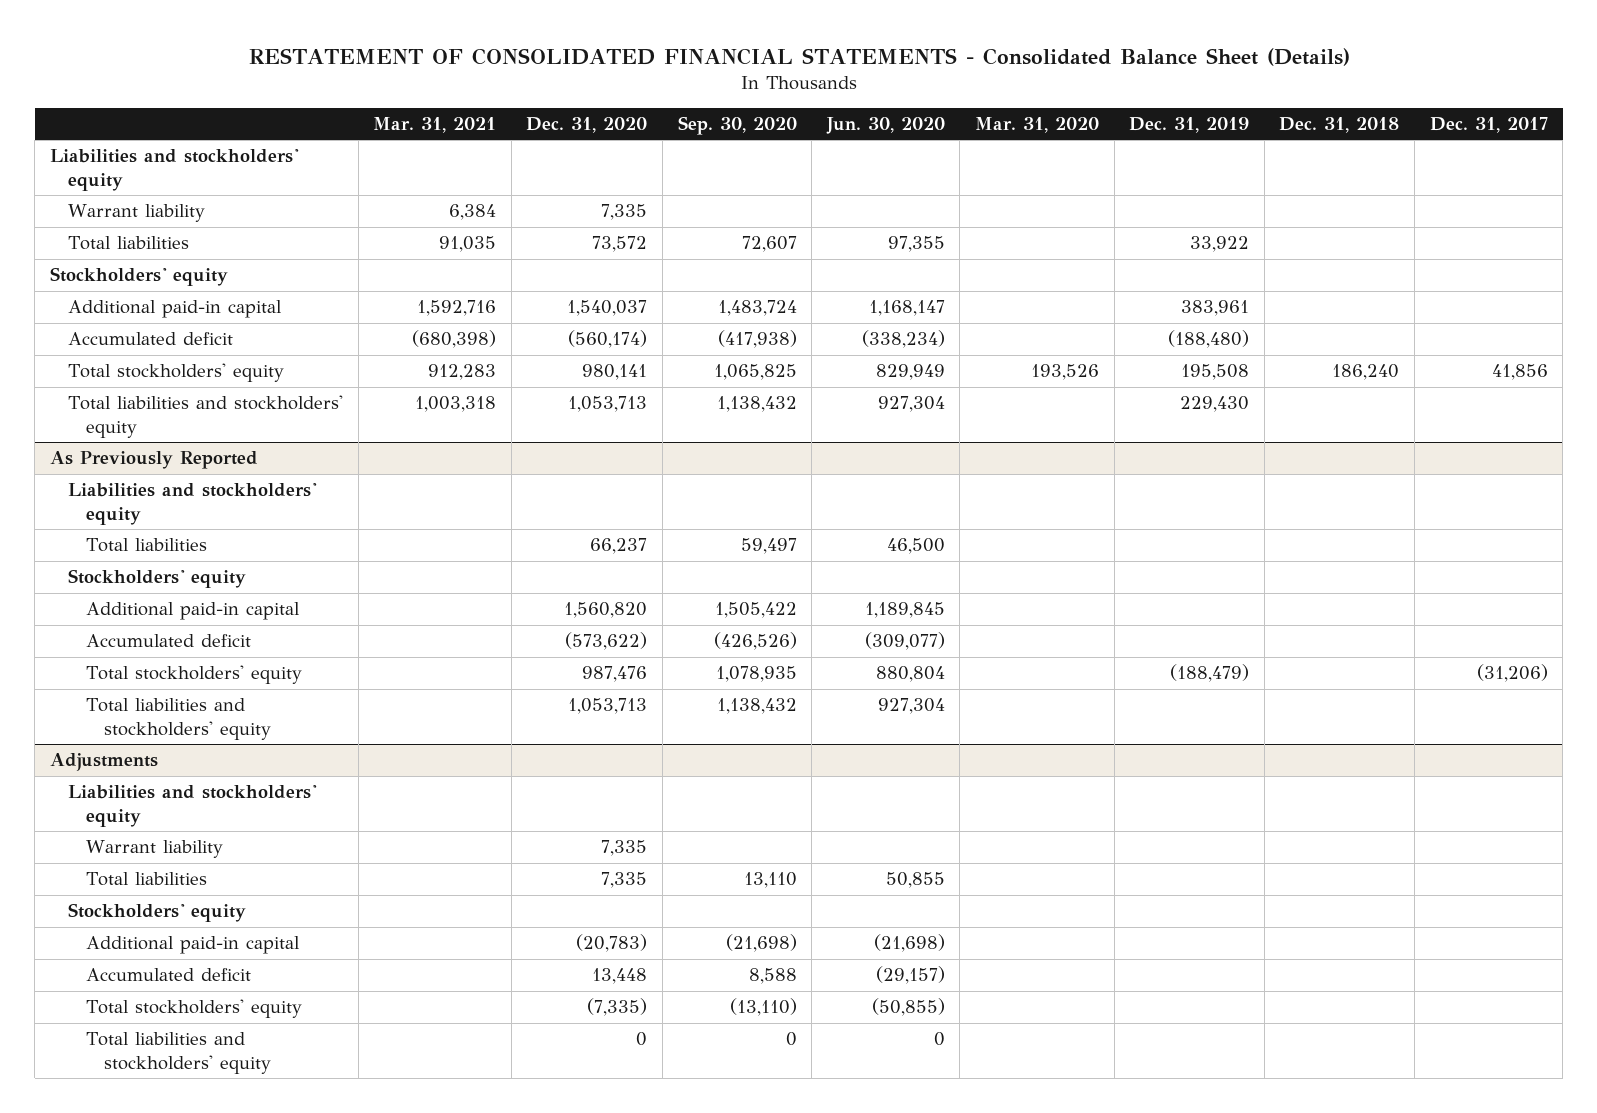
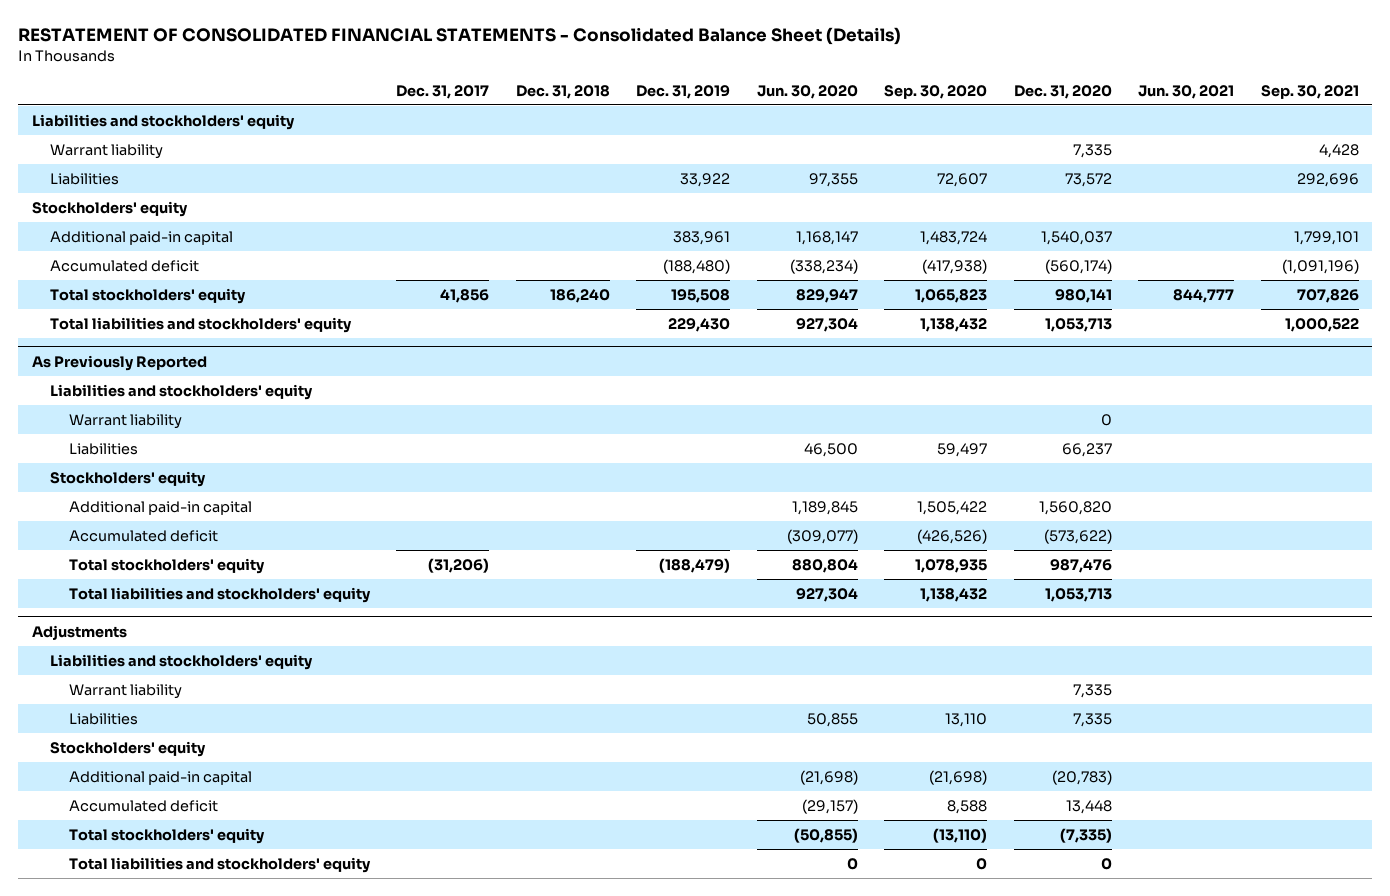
- | Mar. 31, 2021 | Dec. 31, 2020 | Sep. 30, 2020 | Jun. 30, 2020 | Mar. 31, 2020 | Dec. 31, 2019 | Dec. 31, 2018 | Dec. 31, 2017
+ | Dec. 31, 2017 | Dec. 31, 2018 | Dec. 31, 2019 | Jun. 30, 2020 | Sep. 30, 2020 | Dec. 31, 2020 | Jun. 30, 2021 | Sep. 30, 2021
- Total liabilities | 91,035 | 73,572 | 72,607 | 97,355 | | 33,922 | |
+ Liabilities | | | 33,922 | 97,355 | 72,607 | 73,572 | | 292,696
- Total stockholders' equity | 912,283 | 980,141 | 1,065,825 | 829,949 | 193,526 | 195,508 | 186,240 | 41,856
+ Total stockholders' equity | 41,856 | 186,240 | 195,508 | 829,947 | 1,065,823 | 980,141 | 844,777 | 707,826
@ As Previously Reported
- Total liabilities | | 66,237 | 59,497 | 46,500 | | | |
+ Warrant liability | | | | | | 0 | |
+ Liabilities | | | | 46,500 | 59,497 | 66,237 | |
@ Adjustments
- Total liabilities | | 7,335 | 13,110 | 50,855 | | | |
+ Liabilities | | | | 50,855 | 13,110 | 7,335 | |

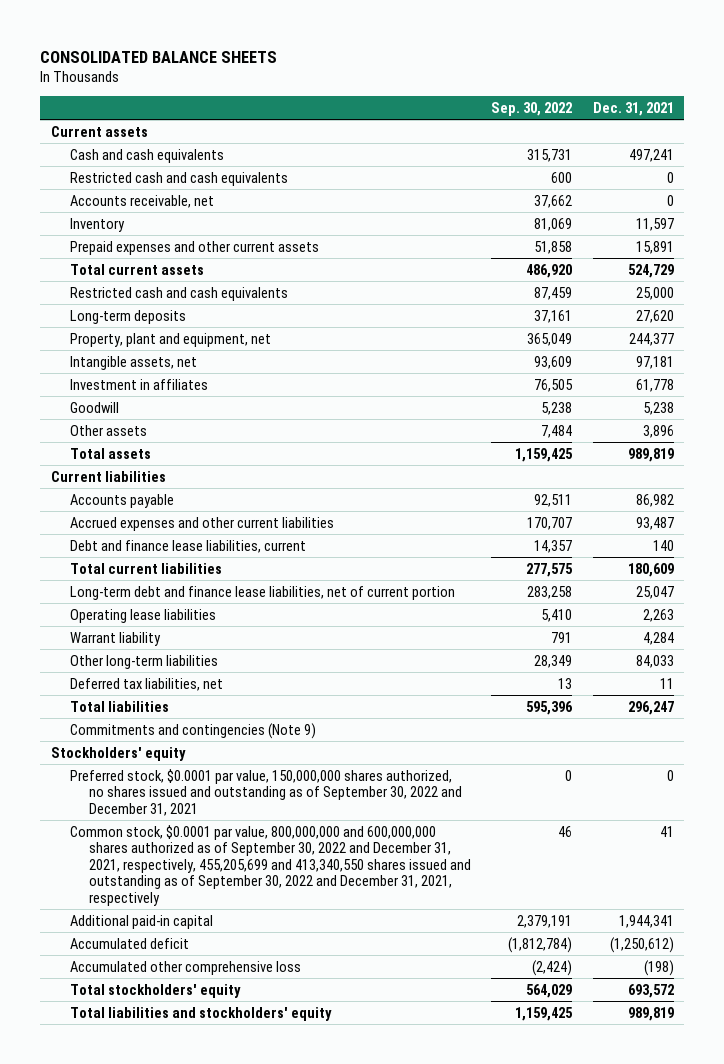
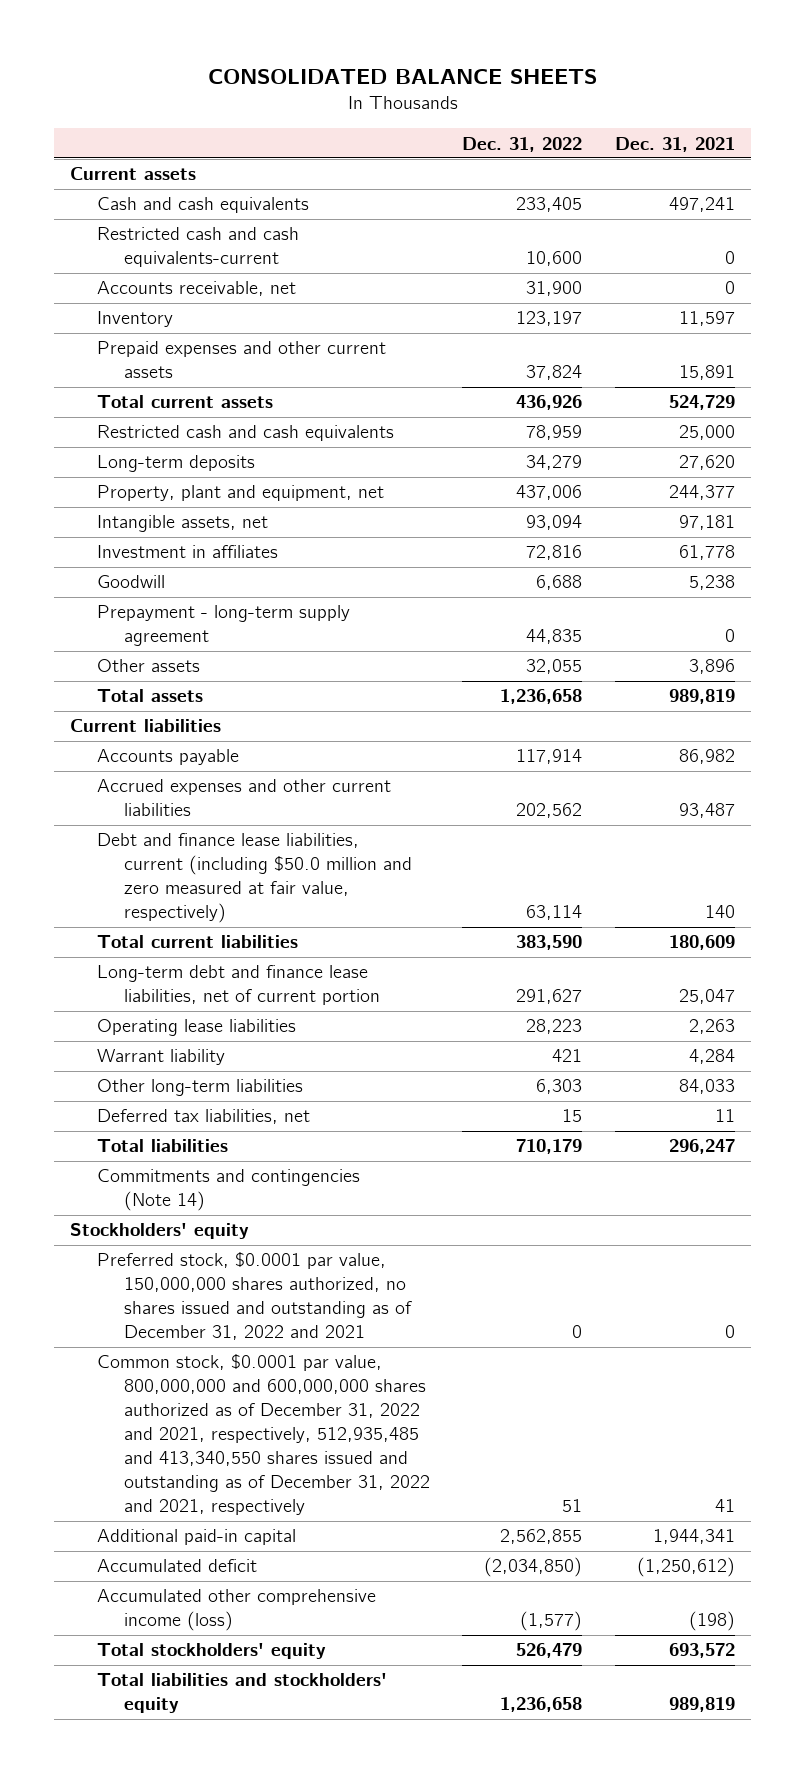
- | Sep. 30, 2022 | Dec. 31, 2021
+ | Dec. 31, 2022 | Dec. 31, 2021
- Restricted cash and cash equivalents | 600 | 0
+ Restricted cash and cash equivalents-current | 10,600 | 0
+ Prepayment - long-term supply agreement | 44,835 | 0
- Debt and finance lease liabilities, current | 14,357 | 140
+ Debt and finance lease liabilities, current (including $50.0 million and zero measured at fair value, respectively) | 63,114 | 140
- Commitments and contingencies (Note 9)
+ Commitments and contingencies (Note 14)
- Preferred stock, $0.0001 par value, 150,000,000 shares authorized, no shares issued and outstanding as of September 30, 2022 and December 31, 2021 | 0 | 0
- Common stock, $0.0001 par value, 800,000,000 and 600,000,000 shares authorized as of September 30, 2022 and December 31, 2021, respectively, 455,205,699 and 413,340,550 shares issued and outstanding as of September 30, 2022 and December 31, 2021, respectively | 46 | 41
+ Preferred stock, $0.0001 par value, 150,000,000 shares authorized, no shares issued and outstanding as of December 31, 2022 and 2021 | 0 | 0
+ Common stock, $0.0001 par value, 800,000,000 and 600,000,000 shares authorized as of December 31, 2022 and 2021, respectively, 512,935,485 and 413,340,550 shares issued and outstanding as of December 31, 2022 and 2021, respectively | 51 | 41
- Accumulated other comprehensive loss | (2,424) | (198)
+ Accumulated other comprehensive income (loss) | (1,577) | (198)

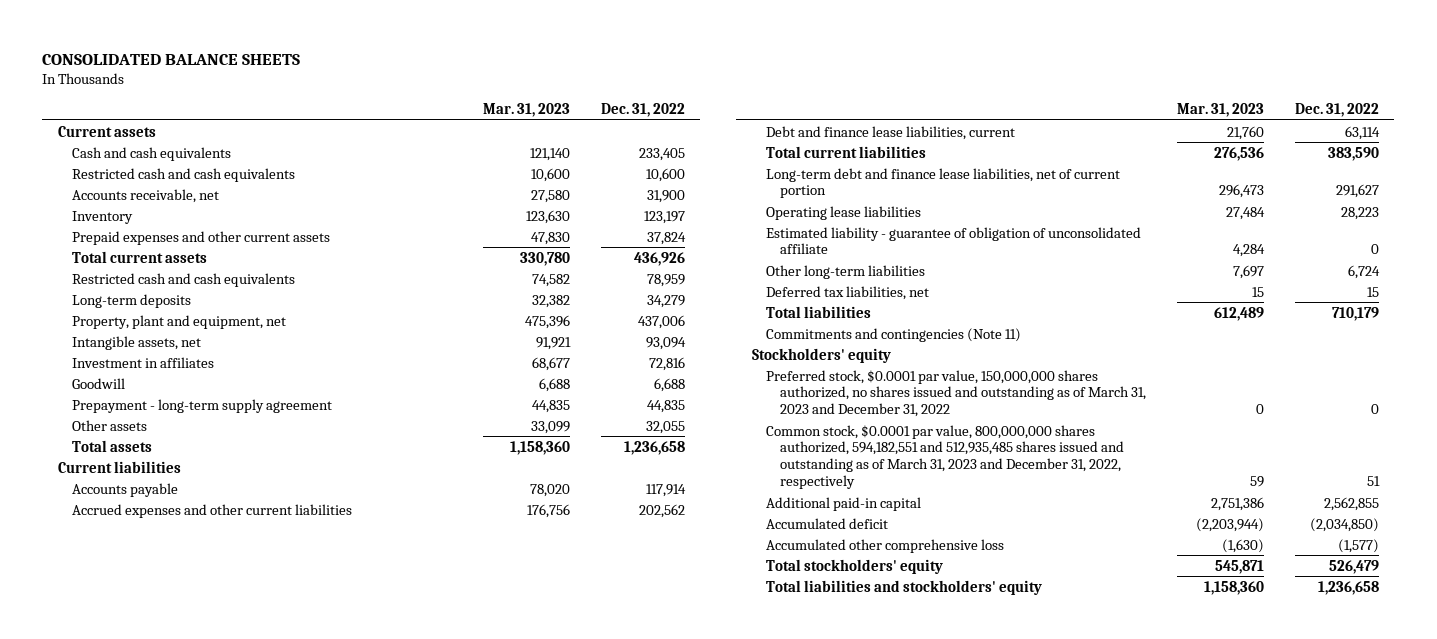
- | Dec. 31, 2022 | Dec. 31, 2021
+ | Mar. 31, 2023 | Dec. 31, 2022
- Restricted cash and cash equivalents-current | 10,600 | 0
+ Restricted cash and cash equivalents | 10,600 | 10,600
- Debt and finance lease liabilities, current (including $50.0 million and zero measured at fair value, respectively) | 63,114 | 140
+ Debt and finance lease liabilities, current | 21,760 | 63,114
- Warrant liability | 421 | 4,284
- Other long-term liabilities | 6,303 | 84,033
+ Estimated liability - guarantee of obligation of unconsolidated affiliate | 4,284 | 0
+ Other long-term liabilities | 7,697 | 6,724
- Commitments and contingencies (Note 14)
+ Commitments and contingencies (Note 11)
- Preferred stock, $0.0001 par value, 150,000,000 shares authorized, no shares issued and outstanding as of December 31, 2022 and 2021 | 0 | 0
- Common stock, $0.0001 par value, 800,000,000 and 600,000,000 shares authorized as of December 31, 2022 and 2021, respectively, 512,935,485 and 413,340,550 shares issued and outstanding as of December 31, 2022 and 2021, respectively | 51 | 41
+ Preferred stock, $0.0001 par value, 150,000,000 shares authorized, no shares issued and outstanding as of March 31, 2023 and December 31, 2022 | 0 | 0
+ Common stock, $0.0001 par value, 800,000,000 shares authorized, 594,182,551 and 512,935,485 shares issued and outstanding as of March 31, 2023 and December 31, 2022, respectively | 59 | 51
- Accumulated other comprehensive income (loss) | (1,577) | (198)
+ Accumulated other comprehensive loss | (1,630) | (1,577)

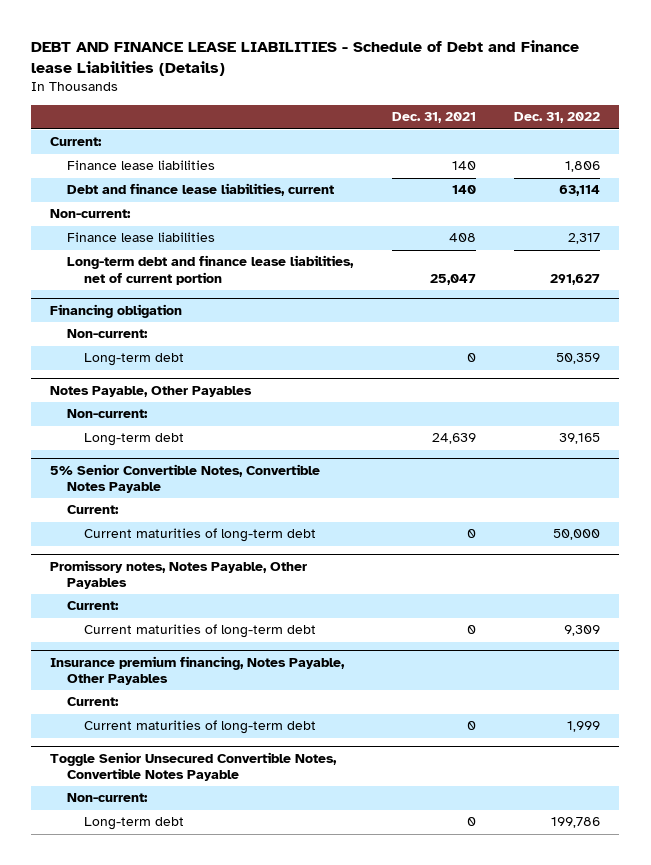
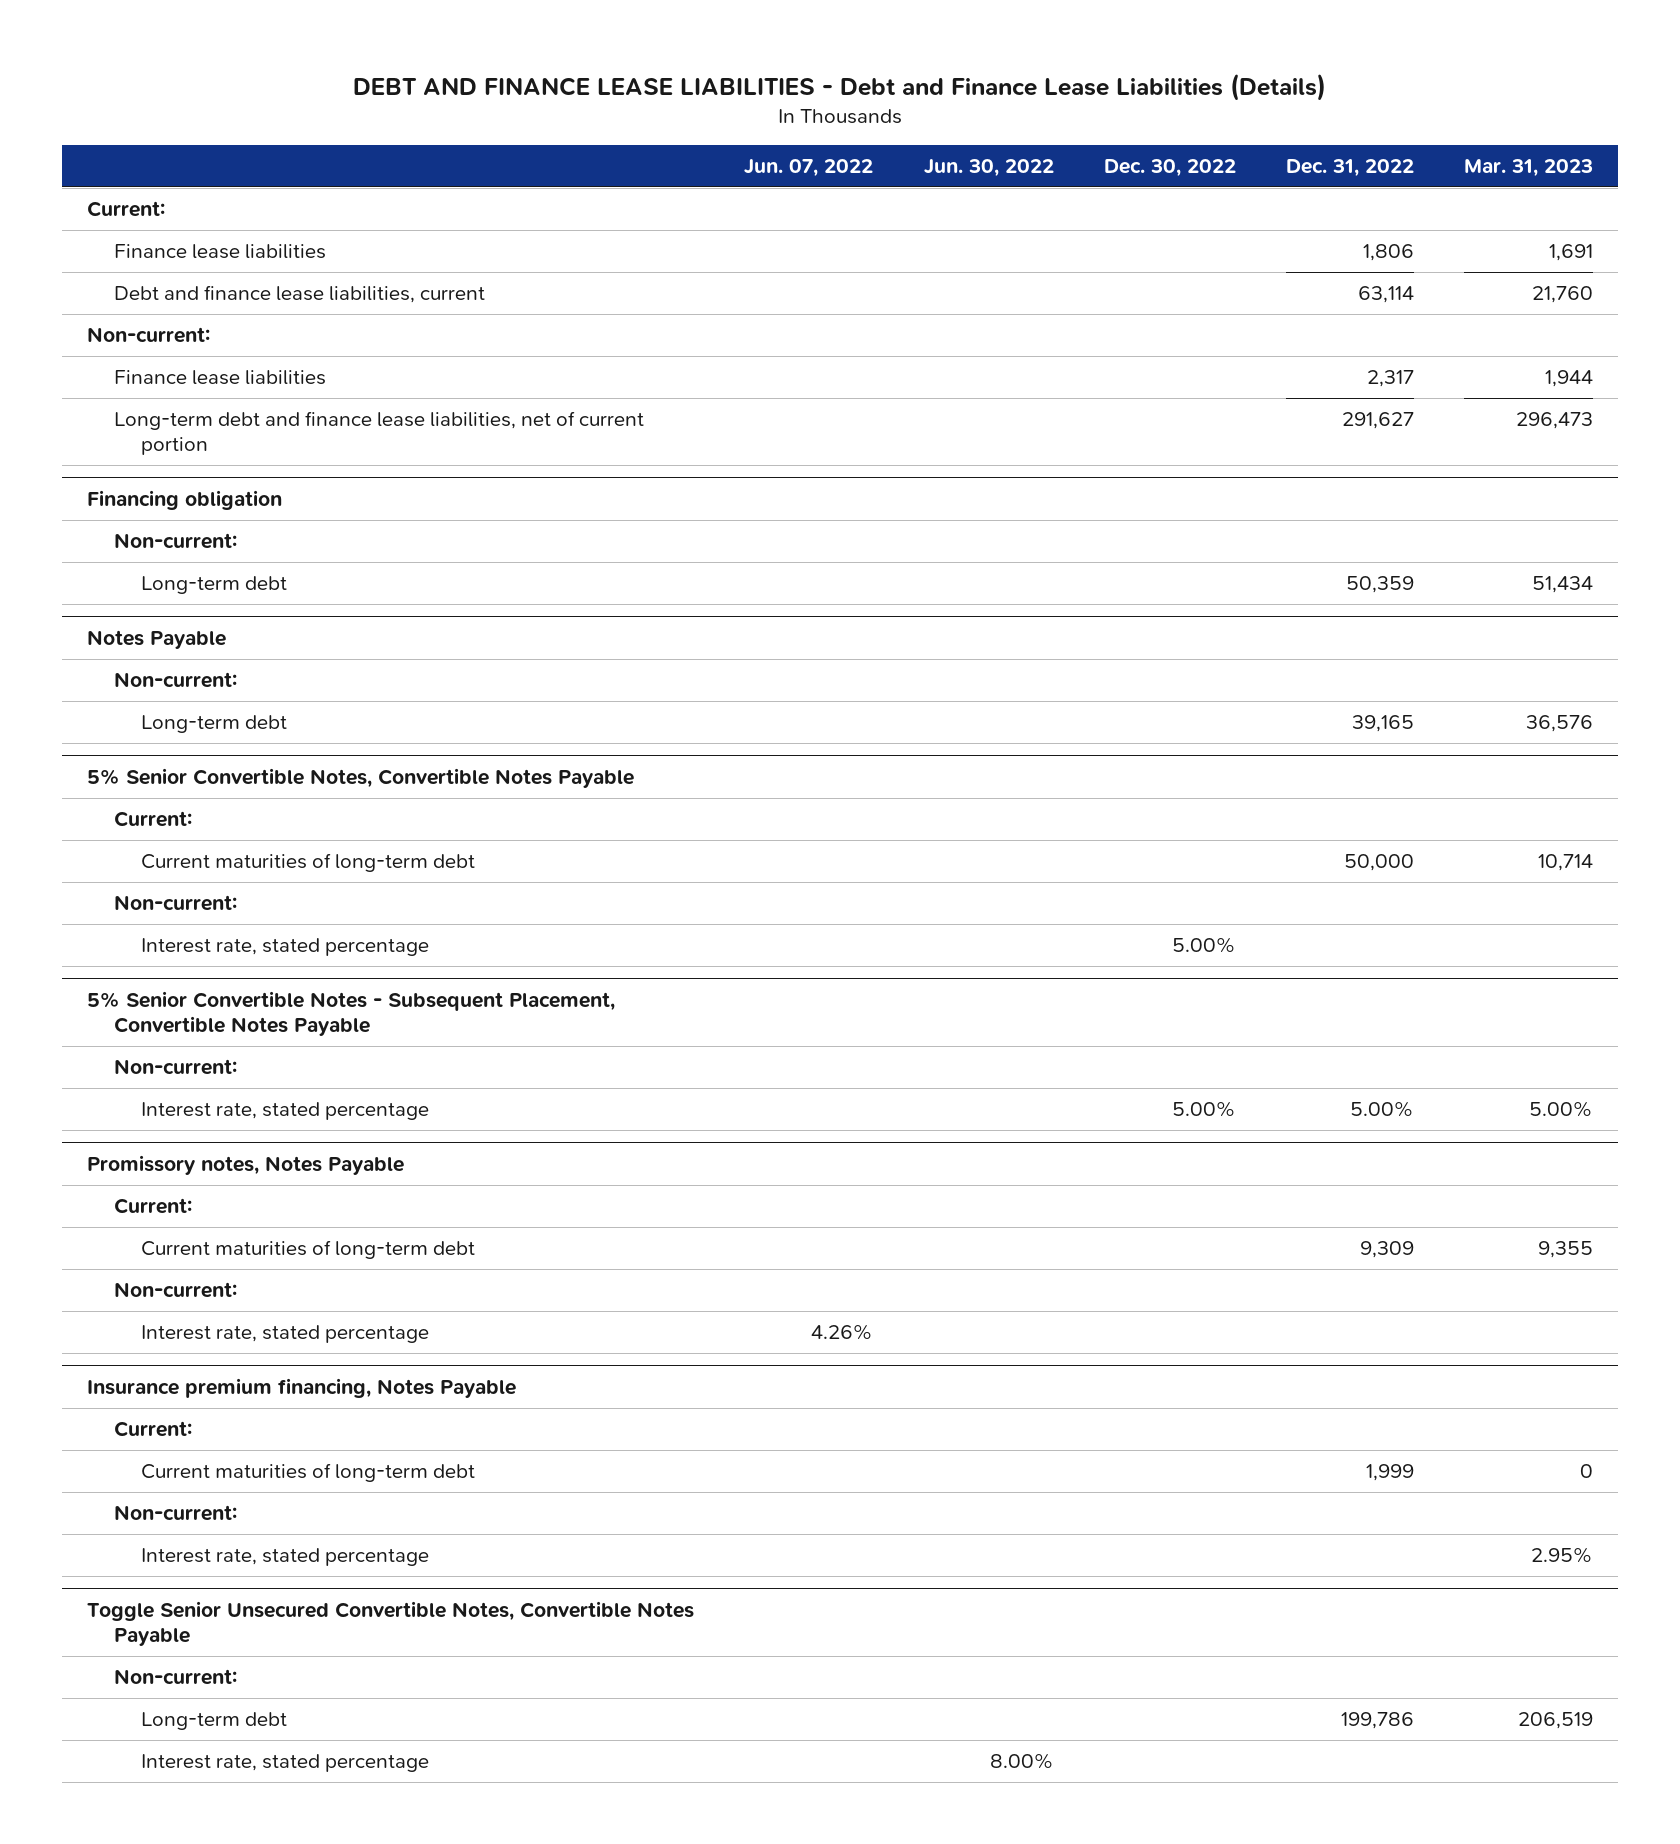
- DEBT AND FINANCE LEASE LIABILITIES - Schedule of Debt and Finance lease Liabilities (Details)
+ DEBT AND FINANCE LEASE LIABILITIES - Debt and Finance Lease Liabilities (Details)
- | Dec. 31, 2021 | Dec. 31, 2022
+ | Jun. 07, 2022 | Jun. 30, 2022 | Dec. 30, 2022 | Dec. 31, 2022 | Mar. 31, 2023
- Notes Payable, Other Payables
+ Notes Payable
- Promissory notes, Notes Payable, Other Payables
@ 5% Senior Convertible Notes, Convertible Notes Payable
+ Non-current:
+ Interest rate, stated percentage | | | 5.00% | |
+ 5% Senior Convertible Notes - Subsequent Placement, Convertible Notes Payable
+ Non-current:
+ Interest rate, stated percentage | | | 5.00% | 5.00% | 5.00%
+ Promissory notes, Notes Payable
- Insurance premium financing, Notes Payable, Other Payables
+ Non-current:
+ Interest rate, stated percentage | 4.26% | | | |
+ Insurance premium financing, Notes Payable
+ Non-current:
+ Interest rate, stated percentage | | | | | 2.95%
@ Toggle Senior Unsecured Convertible Notes, Convertible Notes Payable
+ Interest rate, stated percentage | | 8.00% | | |

